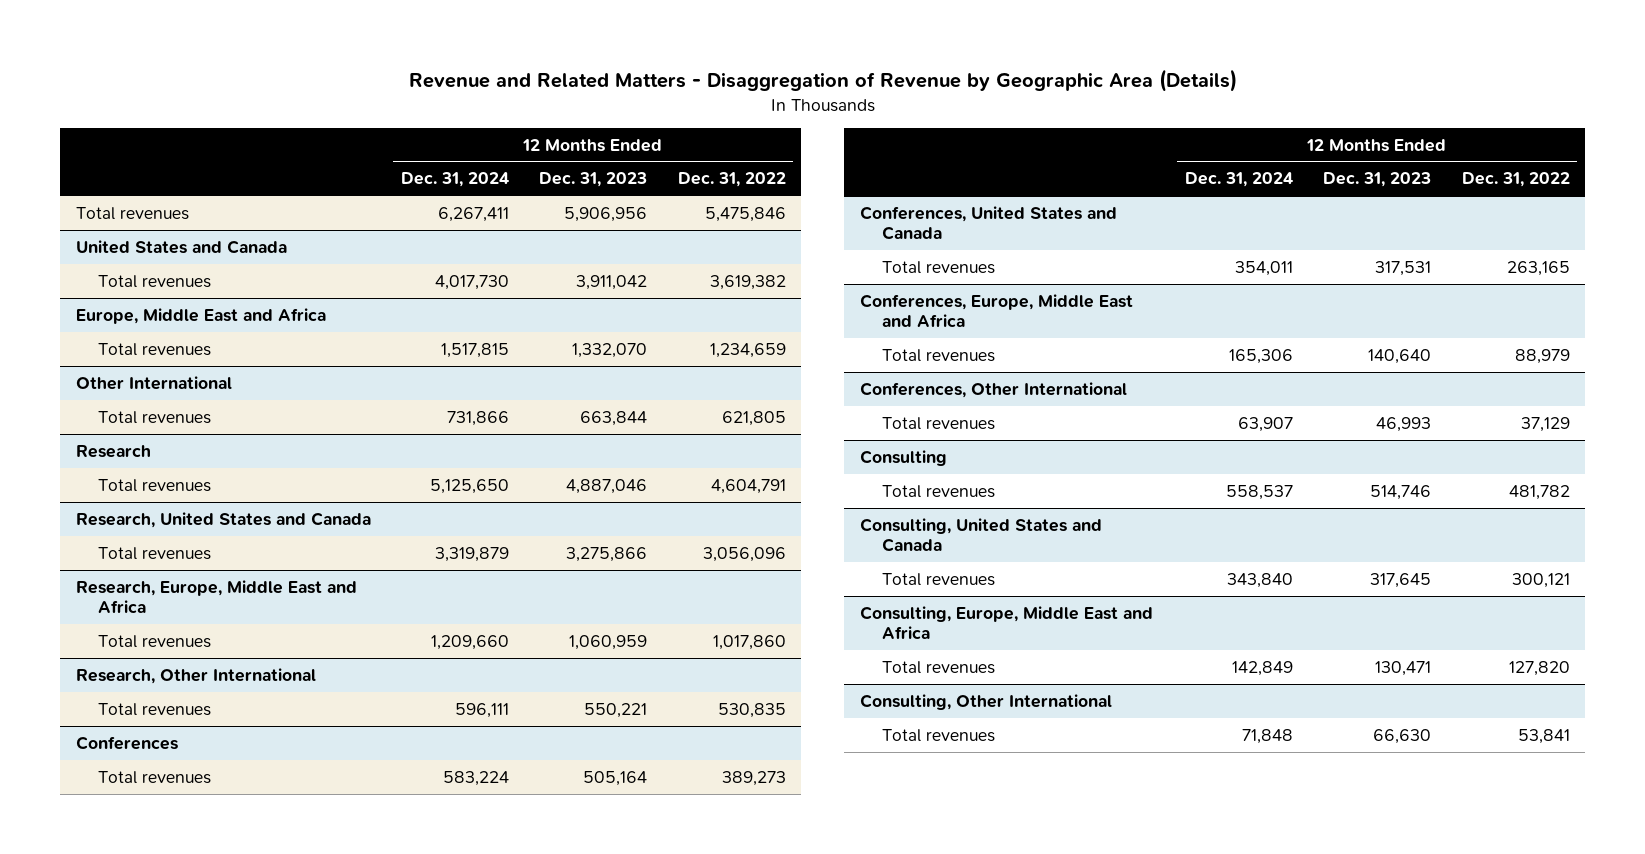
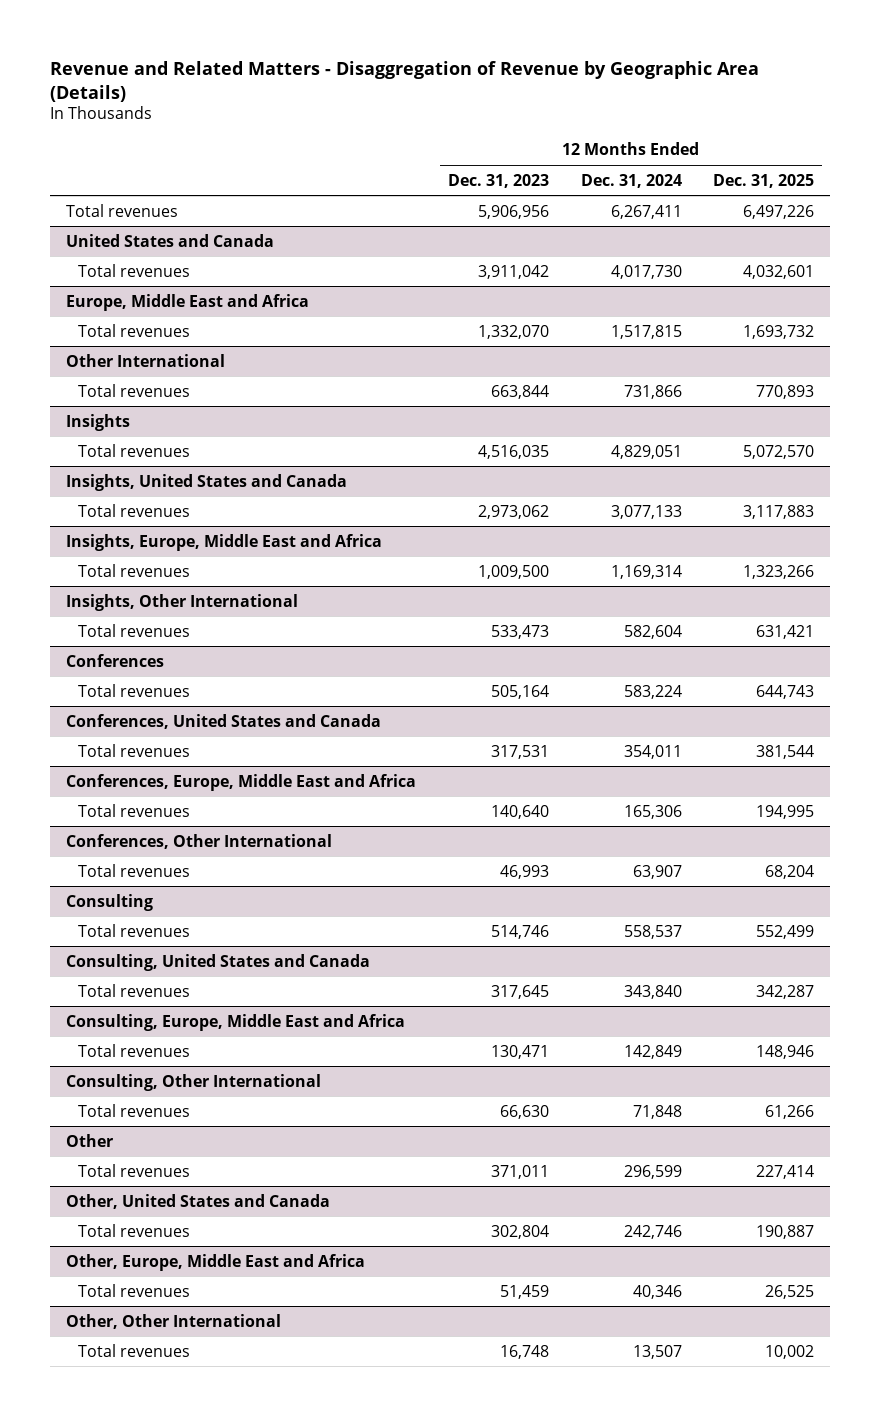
- | 12 Months Ended Dec. 31, 2024 | 12 Months Ended Dec. 31, 2023 | 12 Months Ended Dec. 31, 2022
+ | 12 Months Ended Dec. 31, 2023 | 12 Months Ended Dec. 31, 2024 | 12 Months Ended Dec. 31, 2025
- Research
- Total revenues | 5,125,650 | 4,887,046 | 4,604,791
- Research, United States and Canada
- Total revenues | 3,319,879 | 3,275,866 | 3,056,096
- Research, Europe, Middle East and Africa
- Total revenues | 1,209,660 | 1,060,959 | 1,017,860
- Research, Other International
- Total revenues | 596,111 | 550,221 | 530,835
+ Insights
+ Total revenues | 4,516,035 | 4,829,051 | 5,072,570
+ Insights, United States and Canada
+ Total revenues | 2,973,062 | 3,077,133 | 3,117,883
+ Insights, Europe, Middle East and Africa
+ Total revenues | 1,009,500 | 1,169,314 | 1,323,266
+ Insights, Other International
+ Total revenues | 533,473 | 582,604 | 631,421
+ Other
+ Total revenues | 371,011 | 296,599 | 227,414
+ Other, United States and Canada
+ Total revenues | 302,804 | 242,746 | 190,887
+ Other, Europe, Middle East and Africa
+ Total revenues | 51,459 | 40,346 | 26,525
+ Other, Other International
+ Total revenues | 16,748 | 13,507 | 10,002

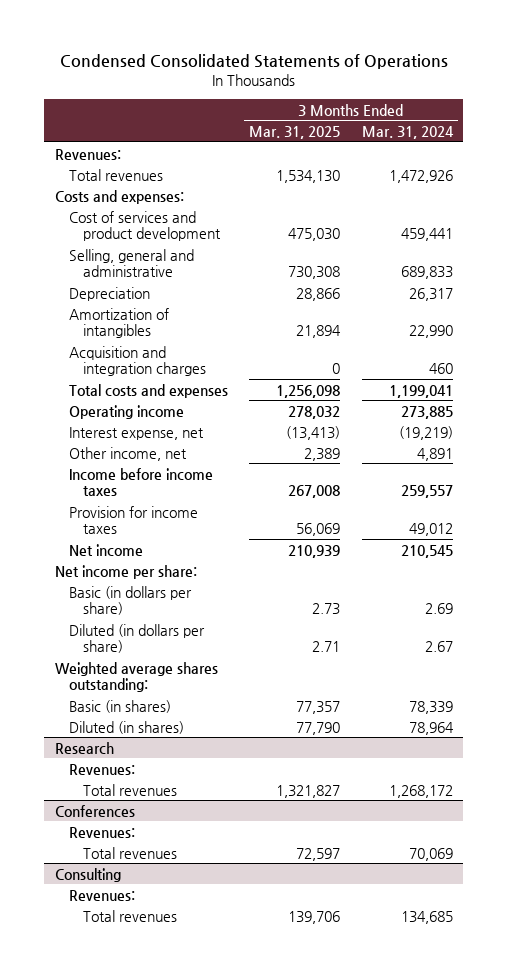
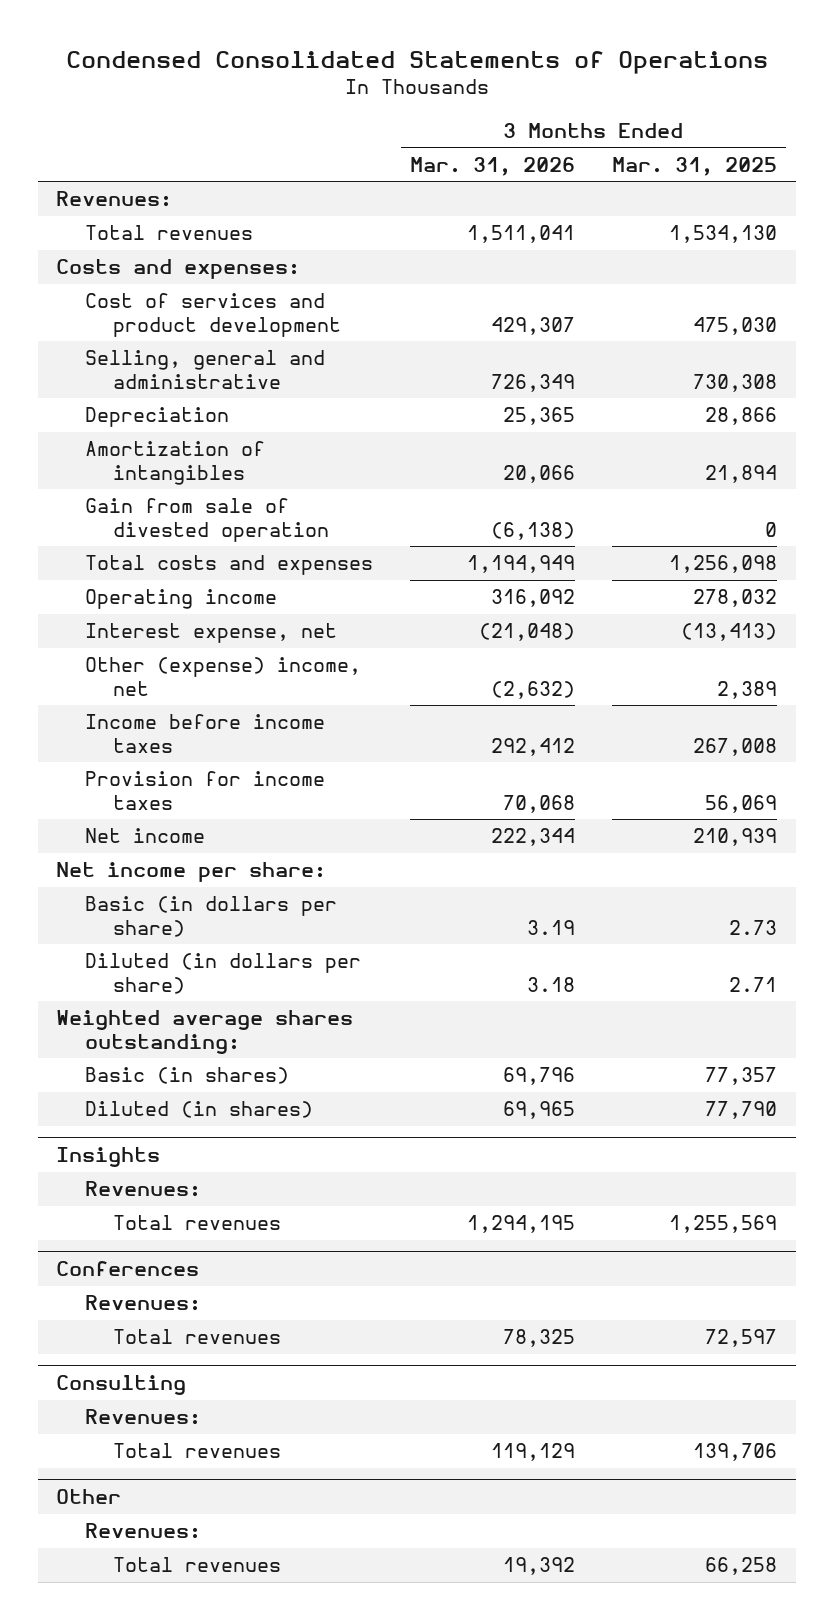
- | 3 Months Ended Mar. 31, 2025 | 3 Months Ended Mar. 31, 2024
+ | 3 Months Ended Mar. 31, 2026 | 3 Months Ended Mar. 31, 2025
- Acquisition and integration charges | 0 | 460
+ Gain from sale of divested operation | (6,138) | 0
- Other income, net | 2,389 | 4,891
+ Other (expense) income, net | (2,632) | 2,389
- Research
+ Insights
- Total revenues | 1,321,827 | 1,268,172
+ Total revenues | 1,294,195 | 1,255,569
+ Other
+ Revenues:
+ Total revenues | 19,392 | 66,258

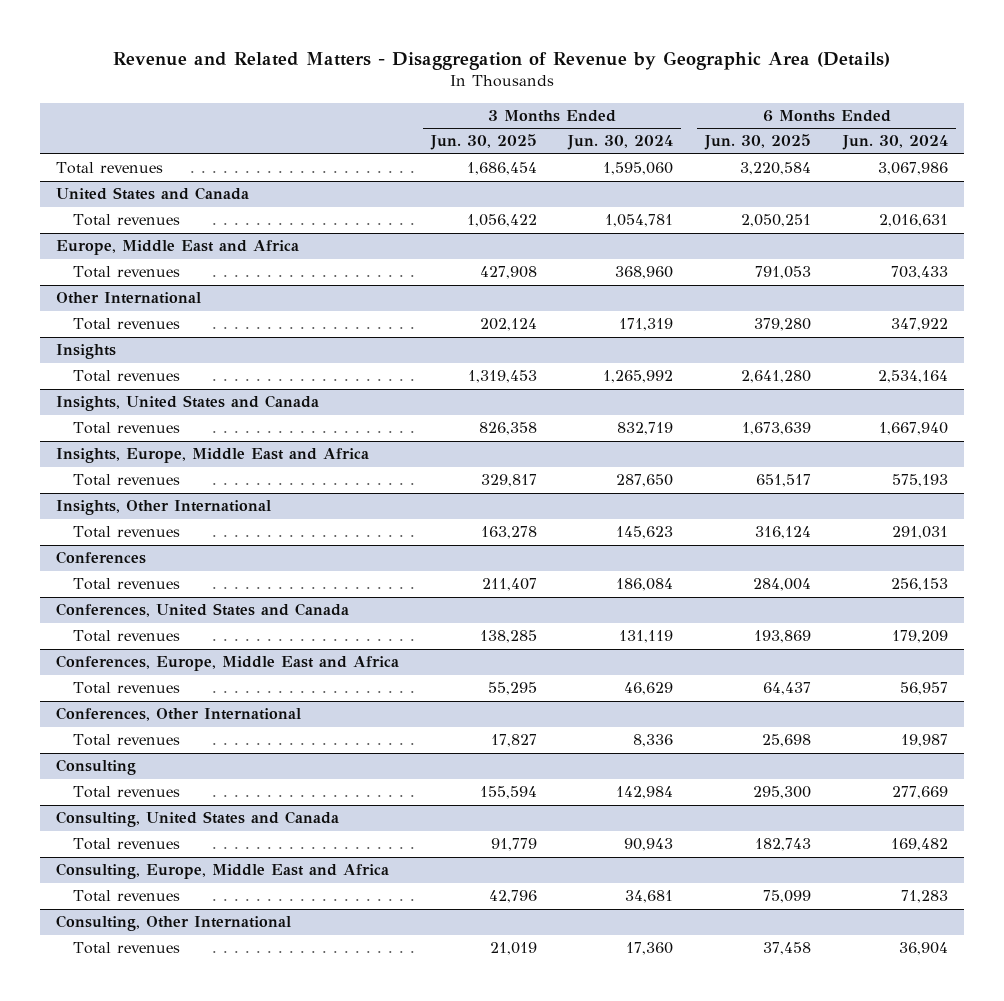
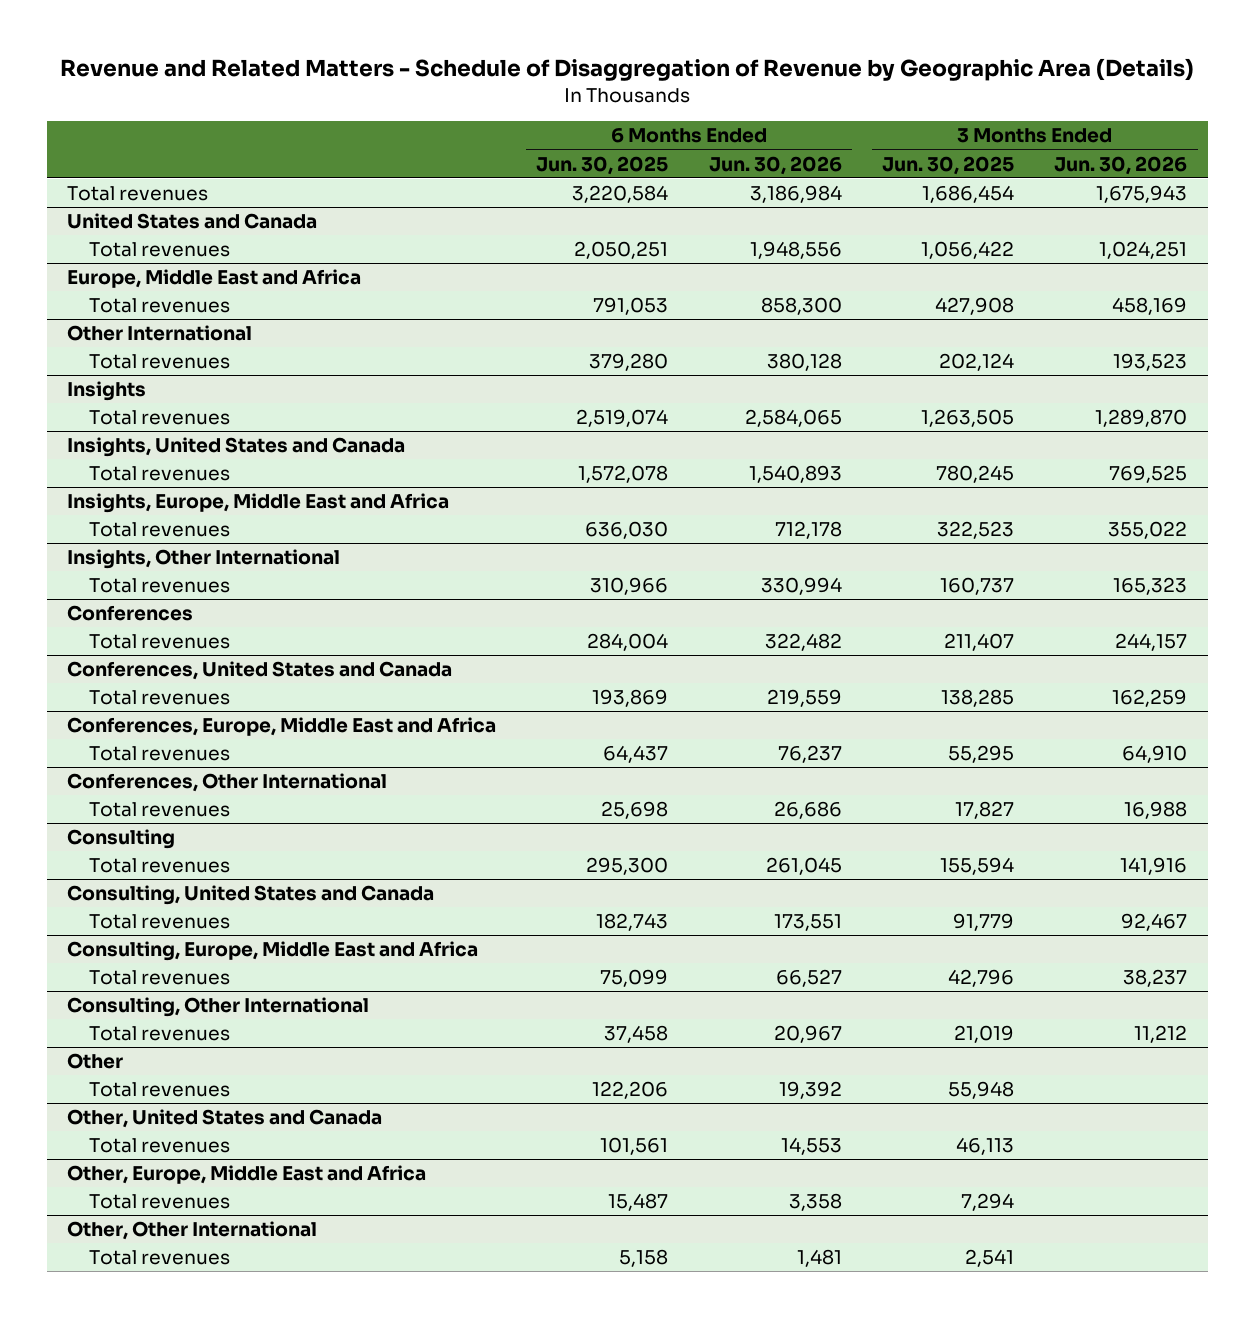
- Revenue and Related Matters - Disaggregation of Revenue by Geographic Area (Details)
+ Revenue and Related Matters - Schedule of Disaggregation of Revenue by Geographic Area (Details)
- | 3 Months Ended Jun. 30, 2025 | 3 Months Ended Jun. 30, 2024 | 6 Months Ended Jun. 30, 2025 | 6 Months Ended Jun. 30, 2024
+ | 6 Months Ended Jun. 30, 2025 | 6 Months Ended Jun. 30, 2026 | 3 Months Ended Jun. 30, 2025 | 3 Months Ended Jun. 30, 2026
@ Insights
- Total revenues | 1,319,453 | 1,265,992 | 2,641,280 | 2,534,164
+ Total revenues | 2,519,074 | 2,584,065 | 1,263,505 | 1,289,870
@ Insights, United States and Canada
- Total revenues | 826,358 | 832,719 | 1,673,639 | 1,667,940
+ Total revenues | 1,572,078 | 1,540,893 | 780,245 | 769,525
@ Insights, Europe, Middle East and Africa
- Total revenues | 329,817 | 287,650 | 651,517 | 575,193
+ Total revenues | 636,030 | 712,178 | 322,523 | 355,022
@ Insights, Other International
- Total revenues | 163,278 | 145,623 | 316,124 | 291,031
+ Total revenues | 310,966 | 330,994 | 160,737 | 165,323
+ Other
+ Total revenues | 122,206 | 19,392 | 55,948 |
+ Other, United States and Canada
+ Total revenues | 101,561 | 14,553 | 46,113 |
+ Other, Europe, Middle East and Africa
+ Total revenues | 15,487 | 3,358 | 7,294 |
+ Other, Other International
+ Total revenues | 5,158 | 1,481 | 2,541 |

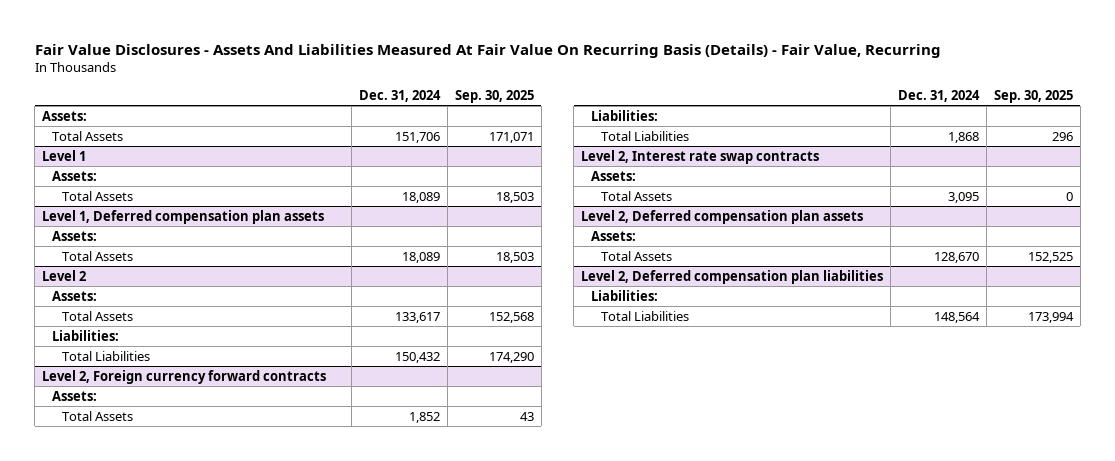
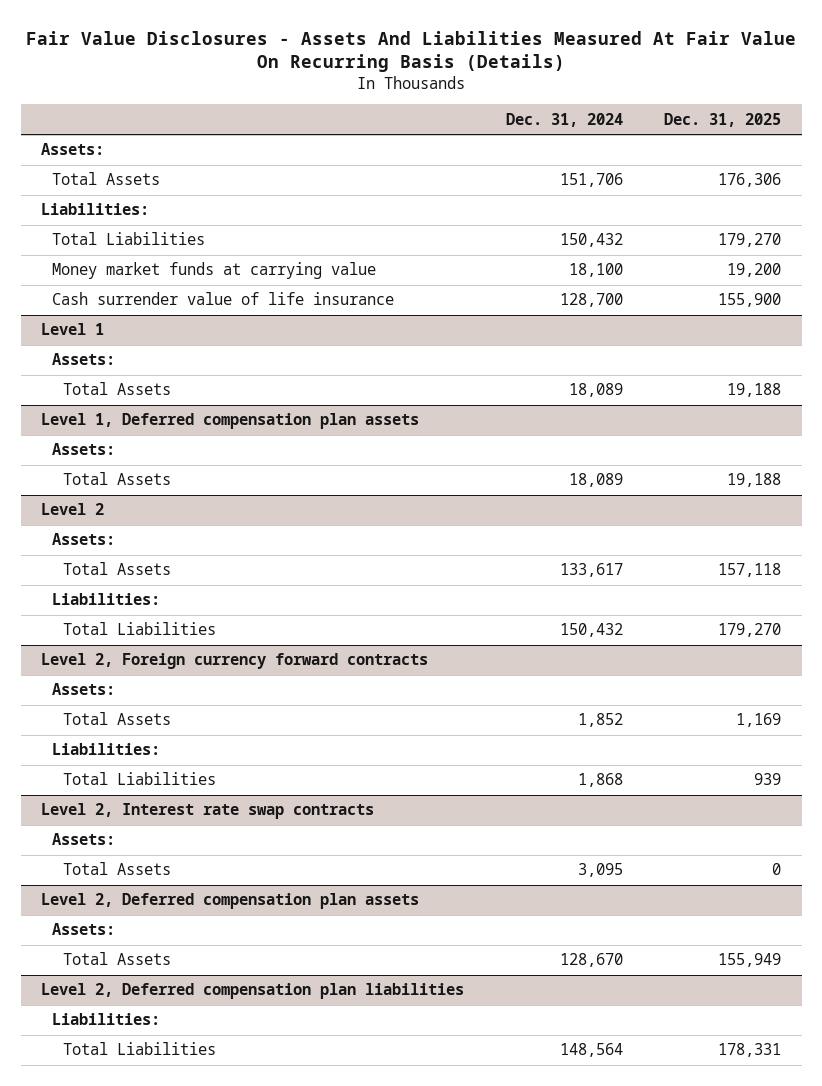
- Fair Value Disclosures - Assets And Liabilities Measured At Fair Value On Recurring Basis (Details) - Fair Value, Recurring
+ Fair Value Disclosures - Assets And Liabilities Measured At Fair Value On Recurring Basis (Details)
- | Dec. 31, 2024 | Sep. 30, 2025
+ | Dec. 31, 2024 | Dec. 31, 2025
+ Liabilities:
+ Total Liabilities | 150,432 | 179,270
+ Money market funds at carrying value | 18,100 | 19,200
+ Cash surrender value of life insurance | 128,700 | 155,900

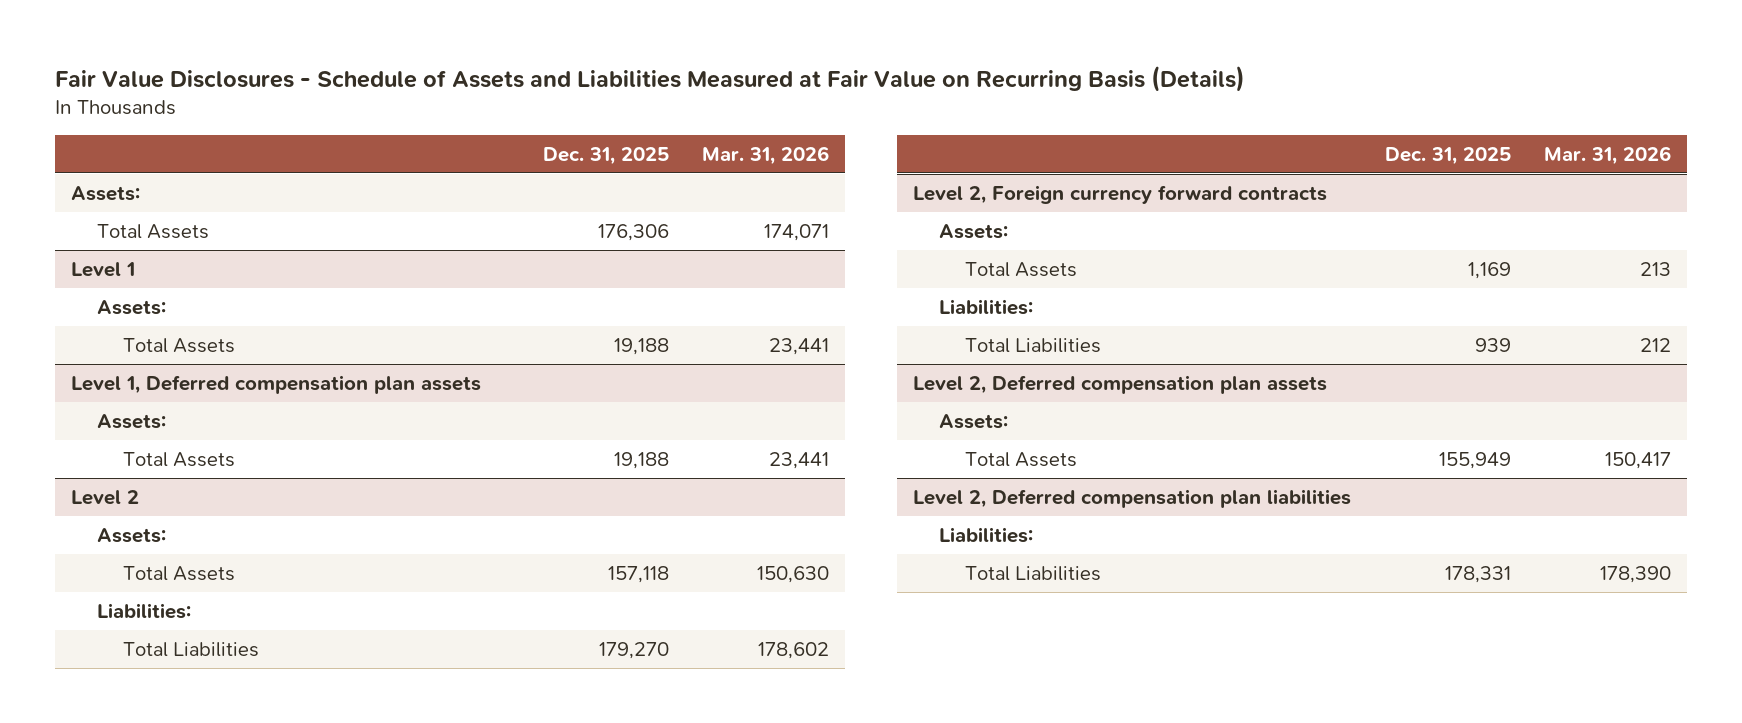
- Fair Value Disclosures - Assets And Liabilities Measured At Fair Value On Recurring Basis (Details)
+ Fair Value Disclosures - Schedule of Assets and Liabilities Measured at Fair Value on Recurring Basis (Details)
- | Dec. 31, 2024 | Dec. 31, 2025
+ | Dec. 31, 2025 | Mar. 31, 2026
- Liabilities:
- Total Liabilities | 150,432 | 179,270
- Money market funds at carrying value | 18,100 | 19,200
- Cash surrender value of life insurance | 128,700 | 155,900
- Level 2, Interest rate swap contracts
- Assets:
- Total Assets | 3,095 | 0

